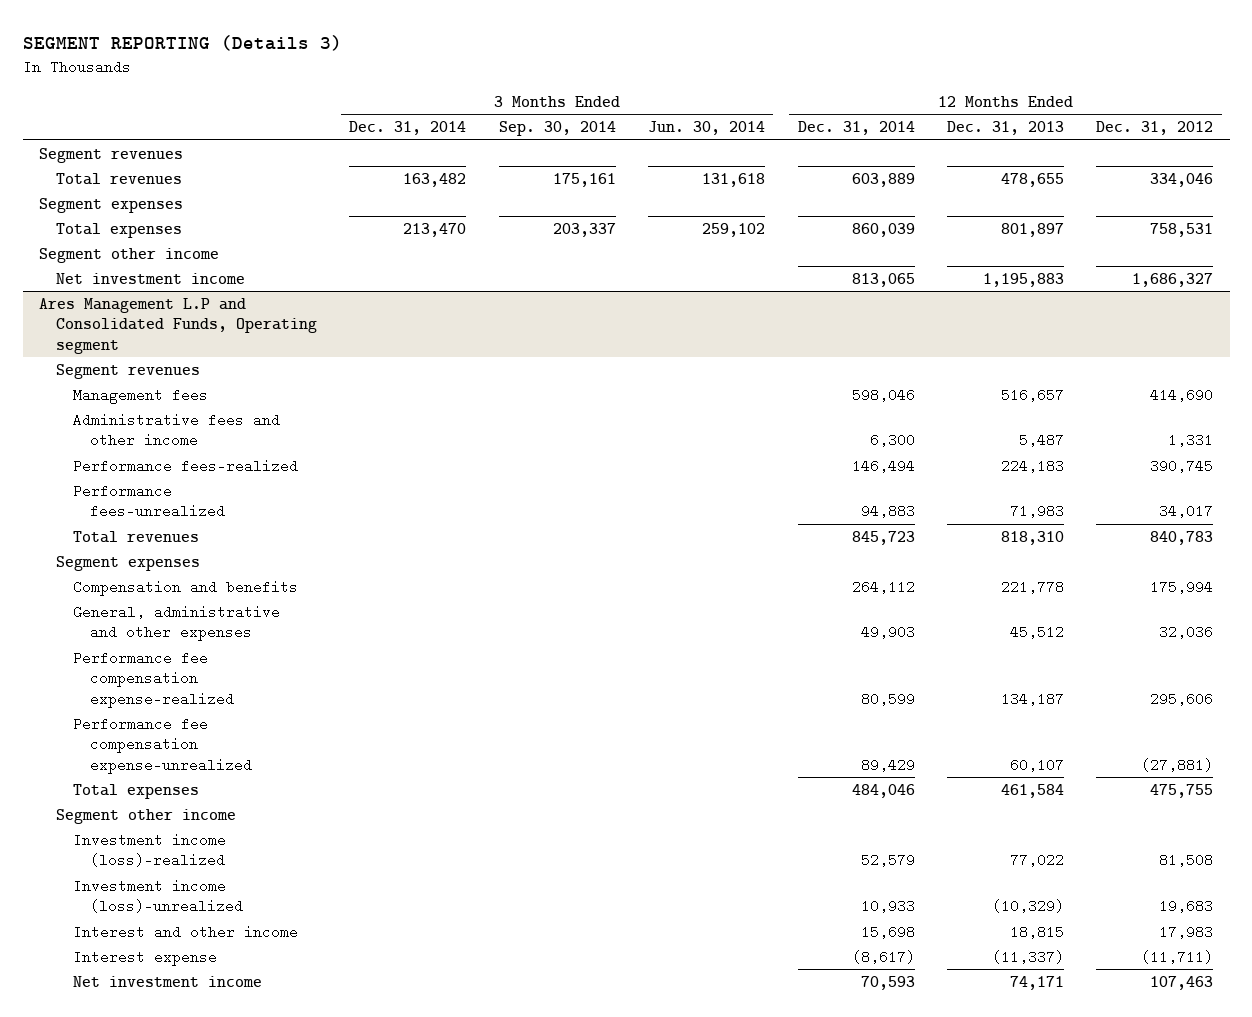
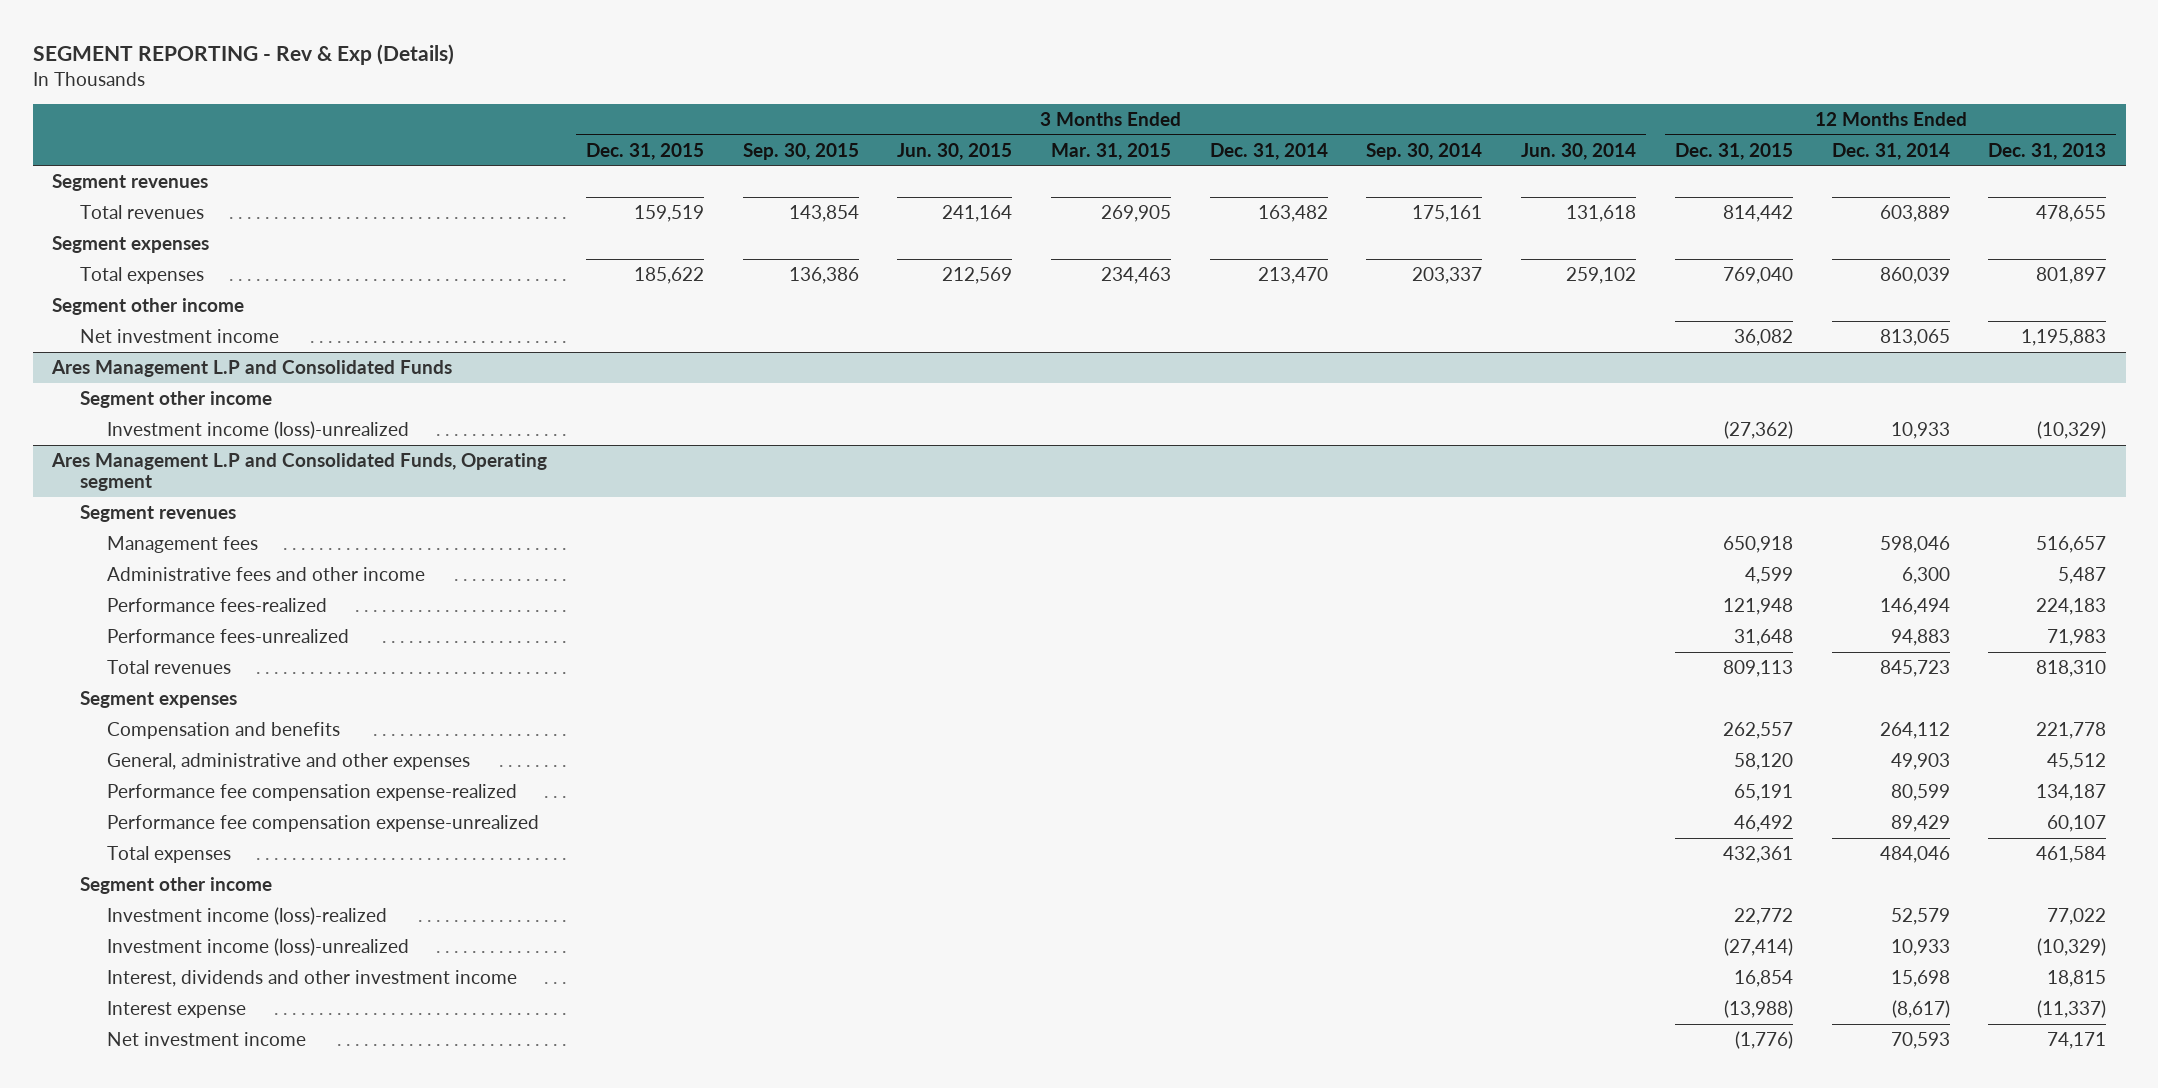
- SEGMENT REPORTING (Details 3)
+ SEGMENT REPORTING - Rev & Exp (Details)
- | 3 Months Ended Dec. 31, 2014 | 3 Months Ended Sep. 30, 2014 | 3 Months Ended Jun. 30, 2014 | 12 Months Ended Dec. 31, 2014 | 12 Months Ended Dec. 31, 2013 | 12 Months Ended Dec. 31, 2012
+ | 3 Months Ended Dec. 31, 2015 | 3 Months Ended Sep. 30, 2015 | 3 Months Ended Jun. 30, 2015 | 3 Months Ended Mar. 31, 2015 | 3 Months Ended Dec. 31, 2014 | 3 Months Ended Sep. 30, 2014 | 3 Months Ended Jun. 30, 2014 | 12 Months Ended Dec. 31, 2015 | 12 Months Ended Dec. 31, 2014 | 12 Months Ended Dec. 31, 2013
+ Ares Management L.P and Consolidated Funds
+ Segment other income
+ Investment income (loss)-unrealized | | | | | | | | (27,362) | 10,933 | (10,329)
@ Ares Management L.P and Consolidated Funds, Operating segment
- Interest and other income | | | | 15,698 | 18,815 | 17,983
+ Interest, dividends and other investment income | | | | | | | | 16,854 | 15,698 | 18,815

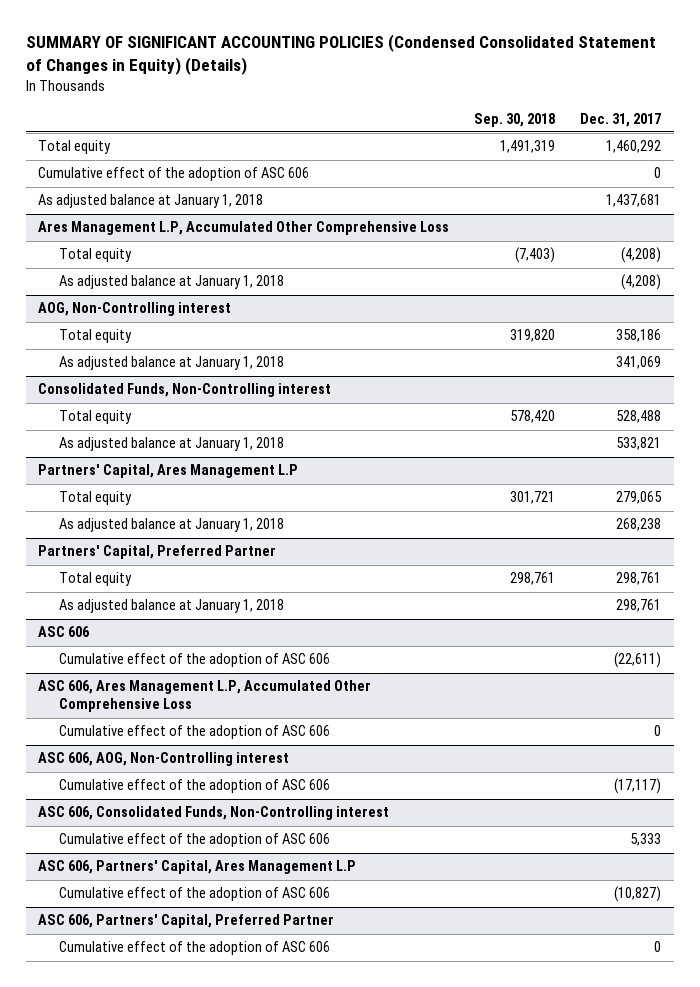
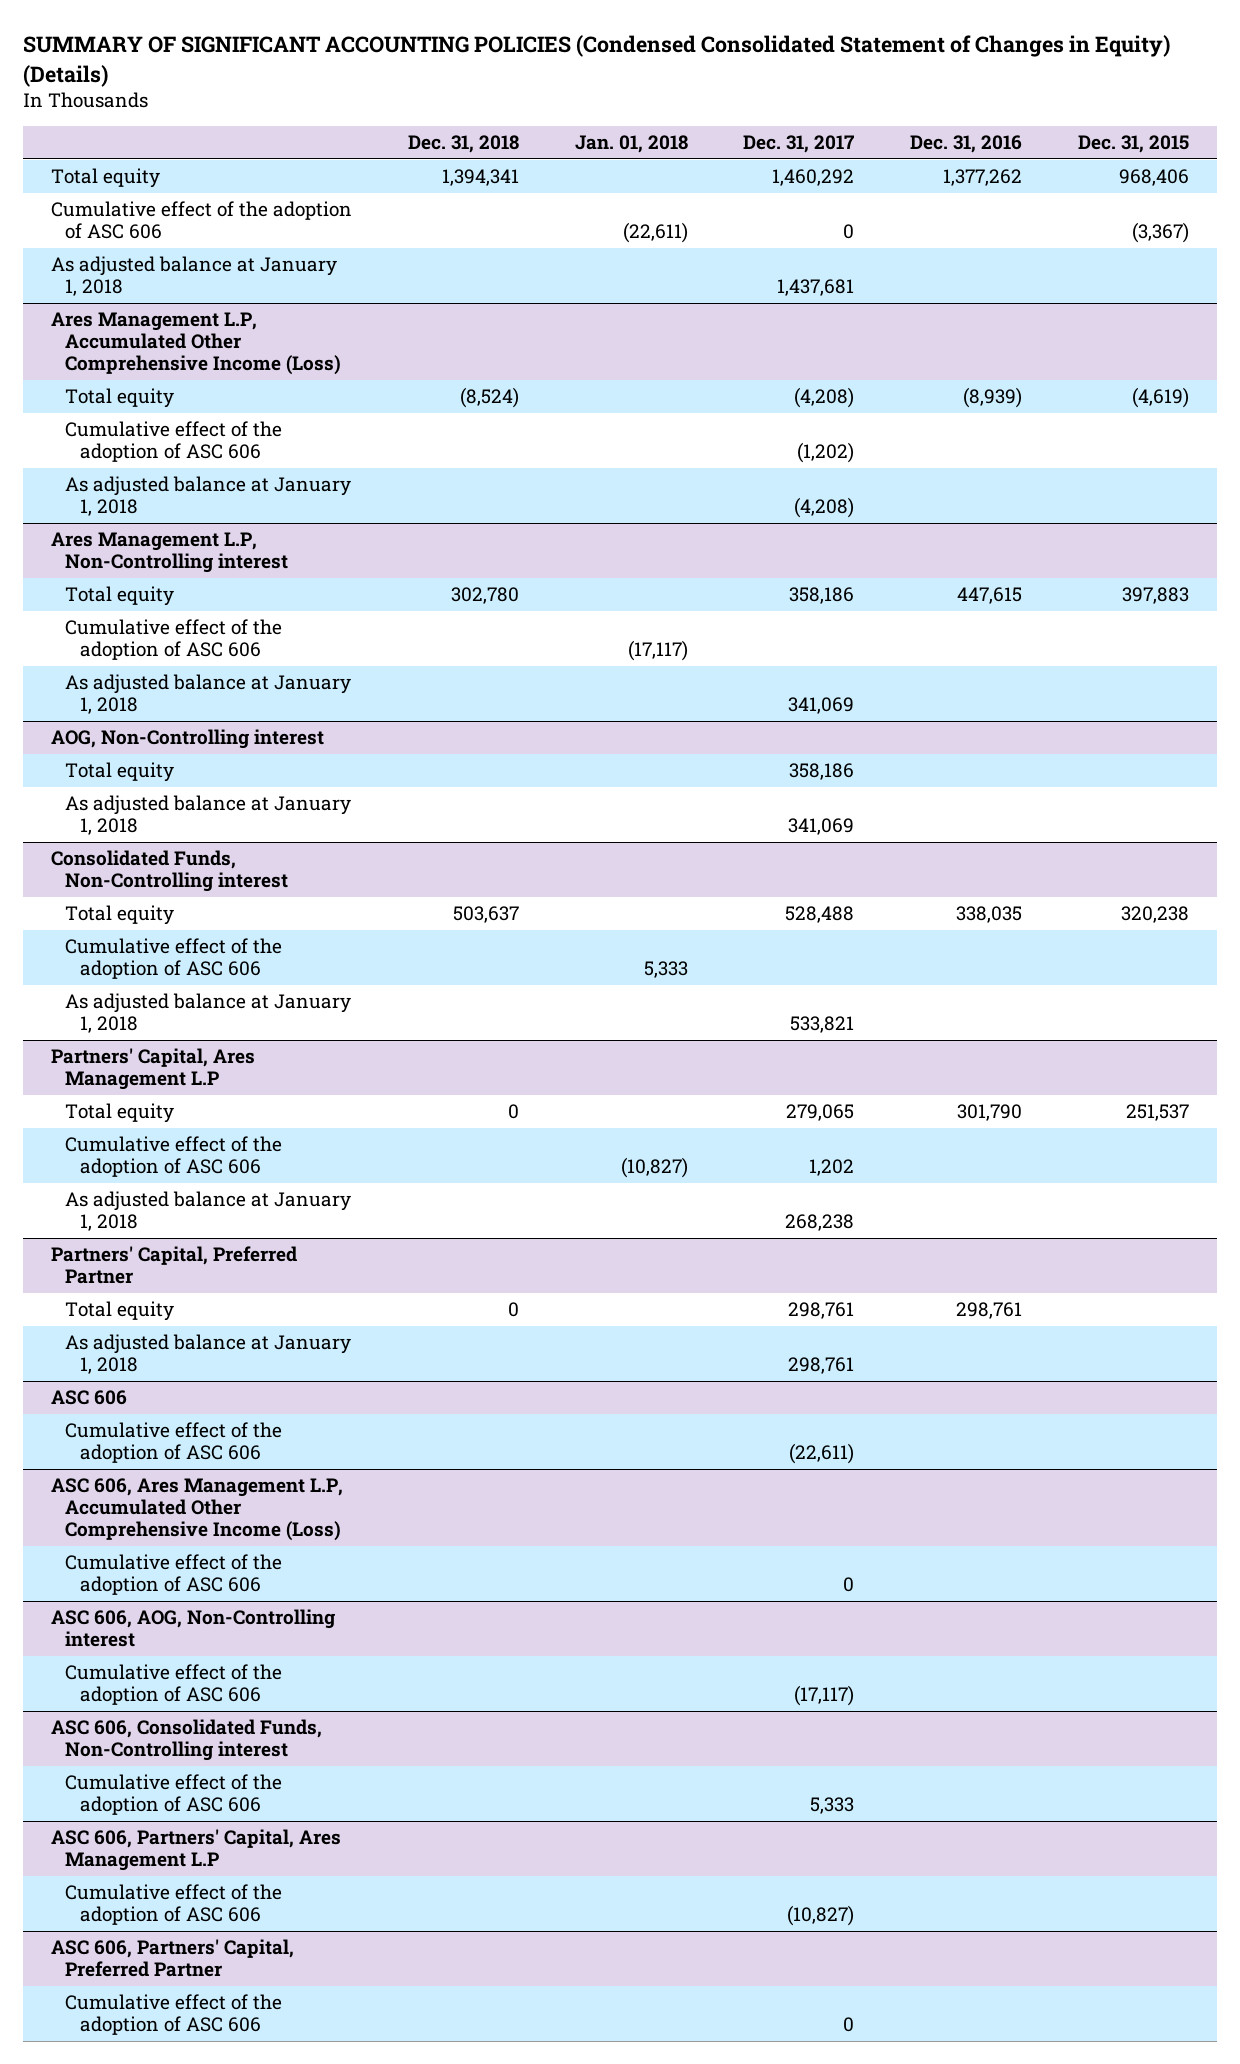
- | Sep. 30, 2018 | Dec. 31, 2017
+ | Dec. 31, 2018 | Jan. 01, 2018 | Dec. 31, 2017 | Dec. 31, 2016 | Dec. 31, 2015
- Ares Management L.P, Accumulated Other Comprehensive Loss
+ Ares Management L.P, Accumulated Other Comprehensive Income (Loss)
+ Cumulative effect of the adoption of ASC 606 | | | (1,202) | |
+ Ares Management L.P, Non-Controlling interest
+ Total equity | 302,780 | | 358,186 | 447,615 | 397,883
+ Cumulative effect of the adoption of ASC 606 | | (17,117) | | |
+ As adjusted balance at January 1, 2018 | | | 341,069 | |
@ Consolidated Funds, Non-Controlling interest
+ Cumulative effect of the adoption of ASC 606 | | 5,333 | | |
@ Partners' Capital, Ares Management L.P
+ Cumulative effect of the adoption of ASC 606 | | (10,827) | 1,202 | |
- ASC 606, Ares Management L.P, Accumulated Other Comprehensive Loss
+ ASC 606, Ares Management L.P, Accumulated Other Comprehensive Income (Loss)

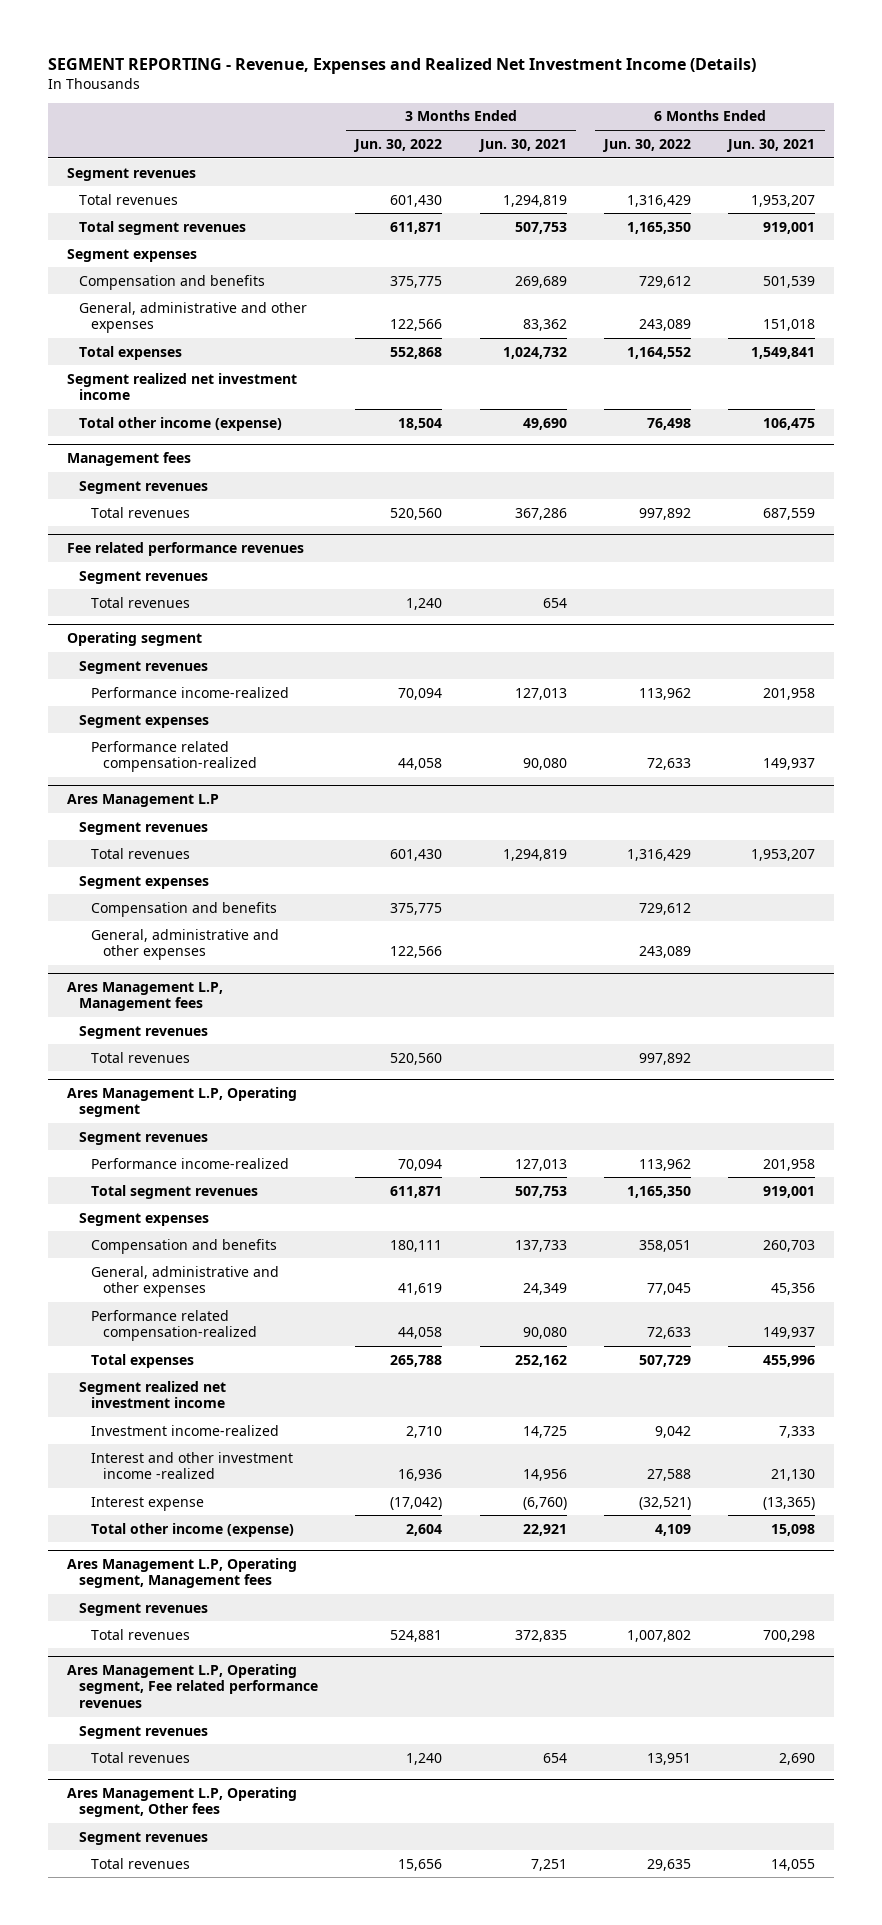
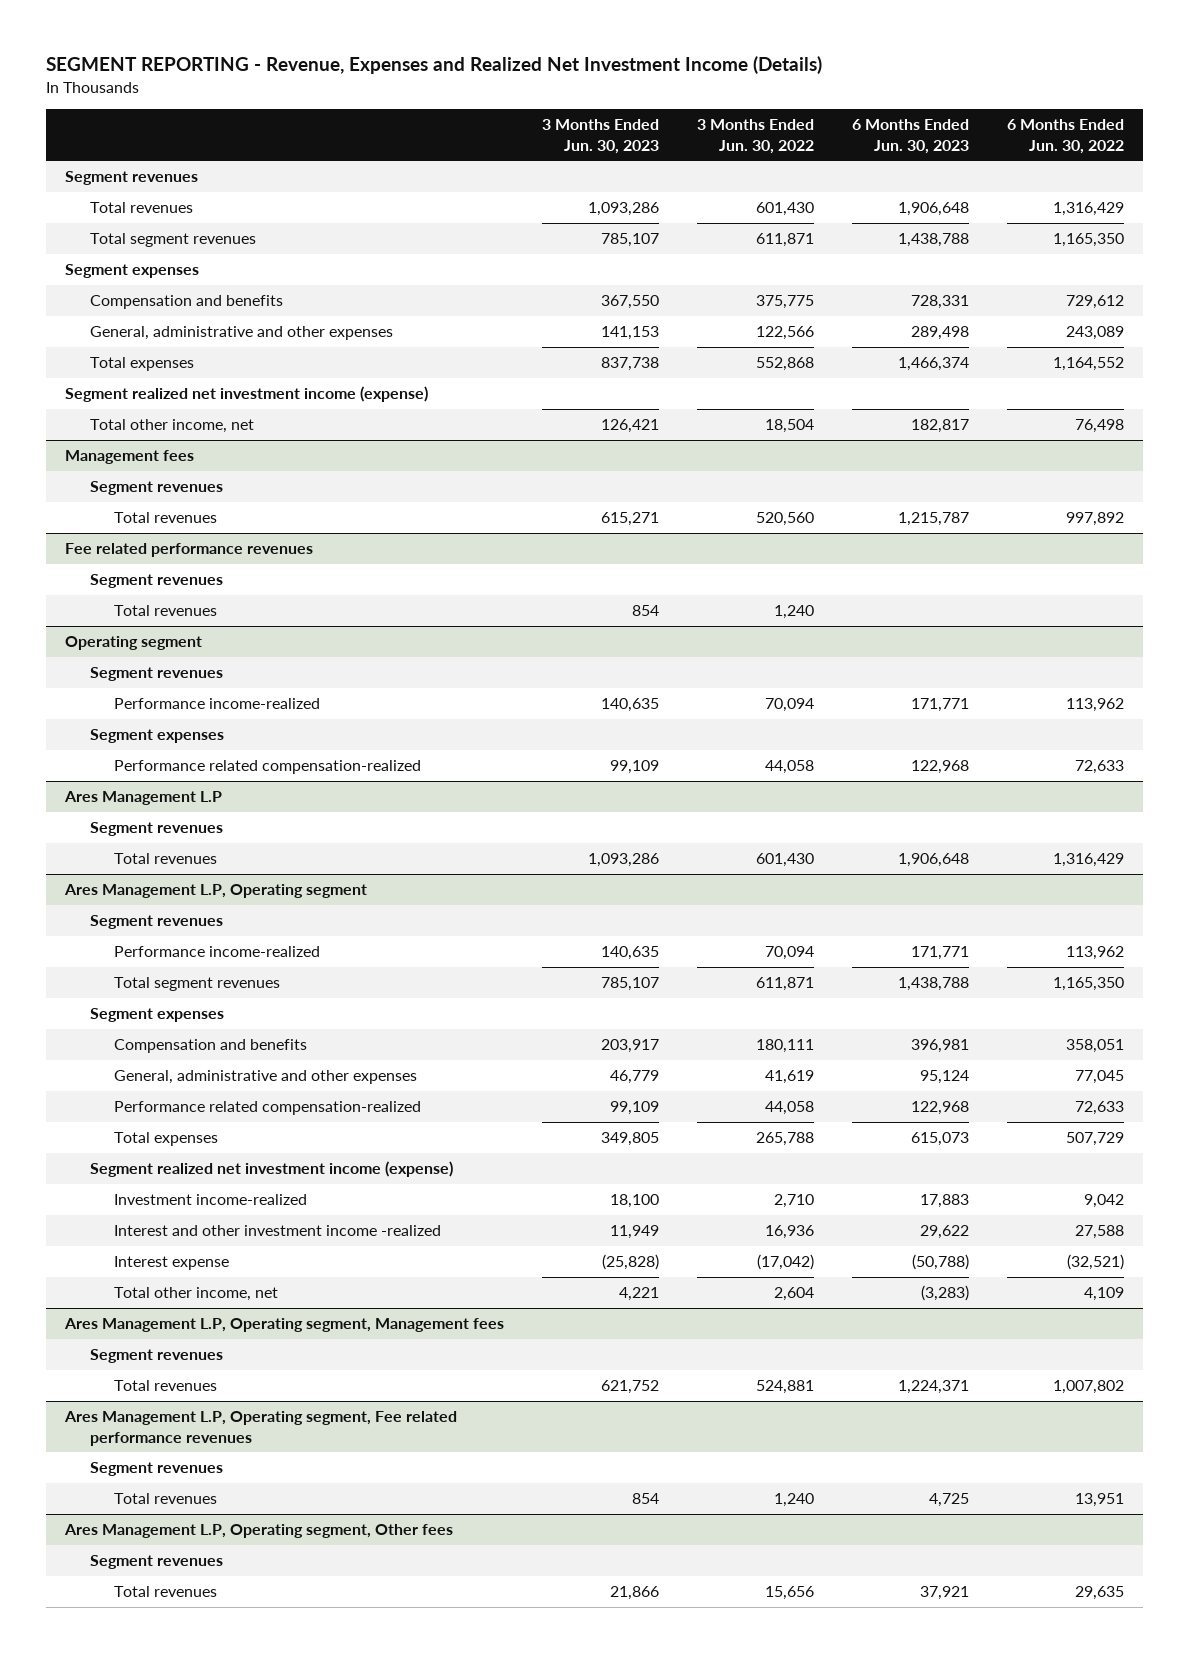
- | 3 Months Ended Jun. 30, 2022 | 3 Months Ended Jun. 30, 2021 | 6 Months Ended Jun. 30, 2022 | 6 Months Ended Jun. 30, 2021
+ | 3 Months Ended Jun. 30, 2023 | 3 Months Ended Jun. 30, 2022 | 6 Months Ended Jun. 30, 2023 | 6 Months Ended Jun. 30, 2022
- Segment realized net investment income
- Total other income (expense) | 18,504 | 49,690 | 76,498 | 106,475
+ Segment realized net investment income (expense)
+ Total other income, net | 126,421 | 18,504 | 182,817 | 76,498
@ Ares Management L.P
- Segment expenses
- Compensation and benefits | 375,775 | | 729,612 |
- General, administrative and other expenses | 122,566 | | 243,089 |
- Ares Management L.P, Management fees
- Segment revenues
- Total revenues | 520,560 | | 997,892 |
@ Ares Management L.P, Operating segment
- Segment realized net investment income
+ Segment realized net investment income (expense)
- Total other income (expense) | 2,604 | 22,921 | 4,109 | 15,098
+ Total other income, net | 4,221 | 2,604 | (3,283) | 4,109

